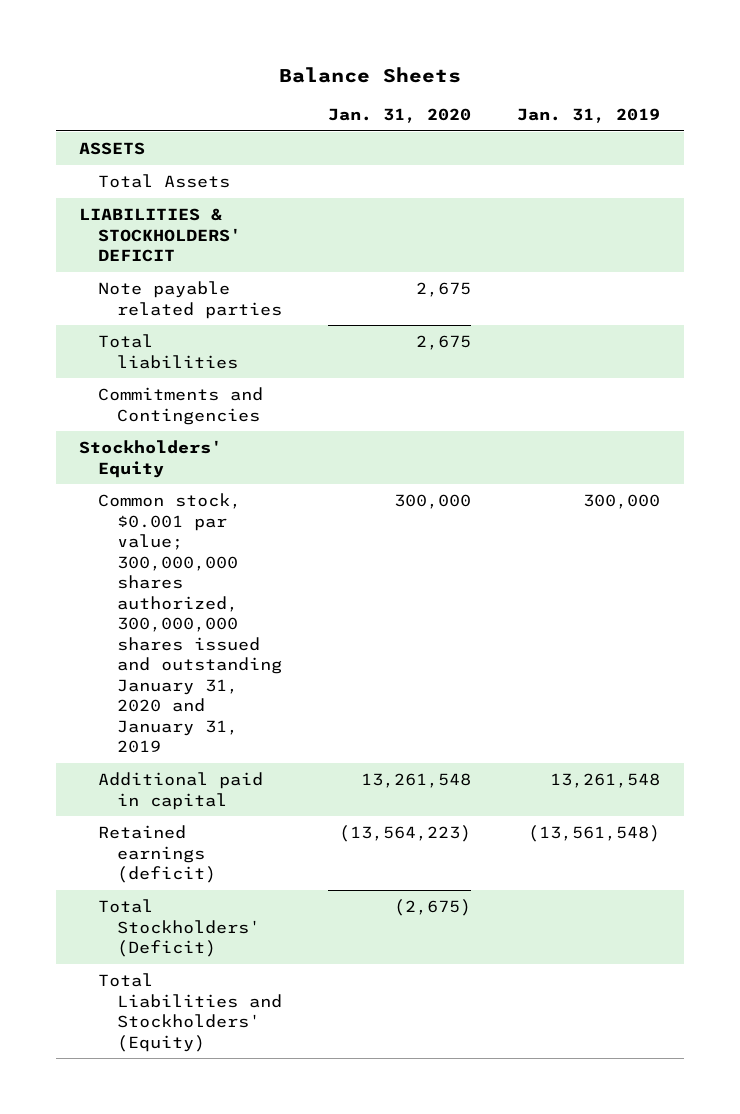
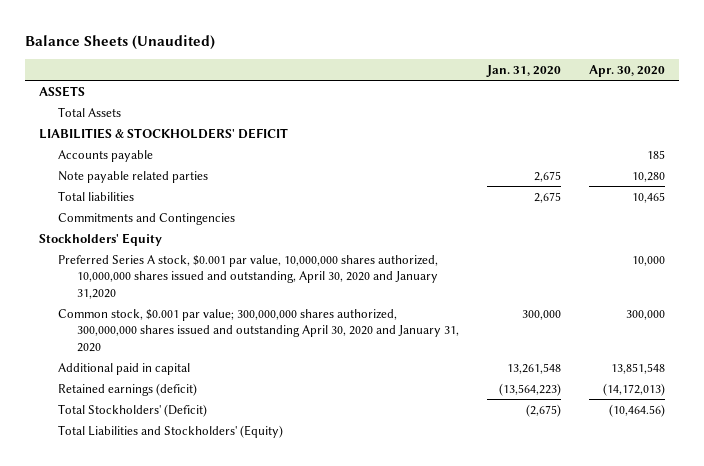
- Balance Sheets
+ Balance Sheets (Unaudited)
- | Jan. 31, 2020 | Jan. 31, 2019
+ | Jan. 31, 2020 | Apr. 30, 2020
+ Accounts payable | | 185
- Common stock, $0.001 par value; 300,000,000 shares authorized, 300,000,000 shares issued and outstanding January 31, 2020 and January 31, 2019 | 300,000 | 300,000
+ Preferred Series A stock, $0.001 par value, 10,000,000 shares authorized, 10,000,000 shares issued and outstanding, April 30, 2020 and January 31,2020 | | 10,000
+ Common stock, $0.001 par value; 300,000,000 shares authorized, 300,000,000 shares issued and outstanding April 30, 2020 and January 31, 2020 | 300,000 | 300,000

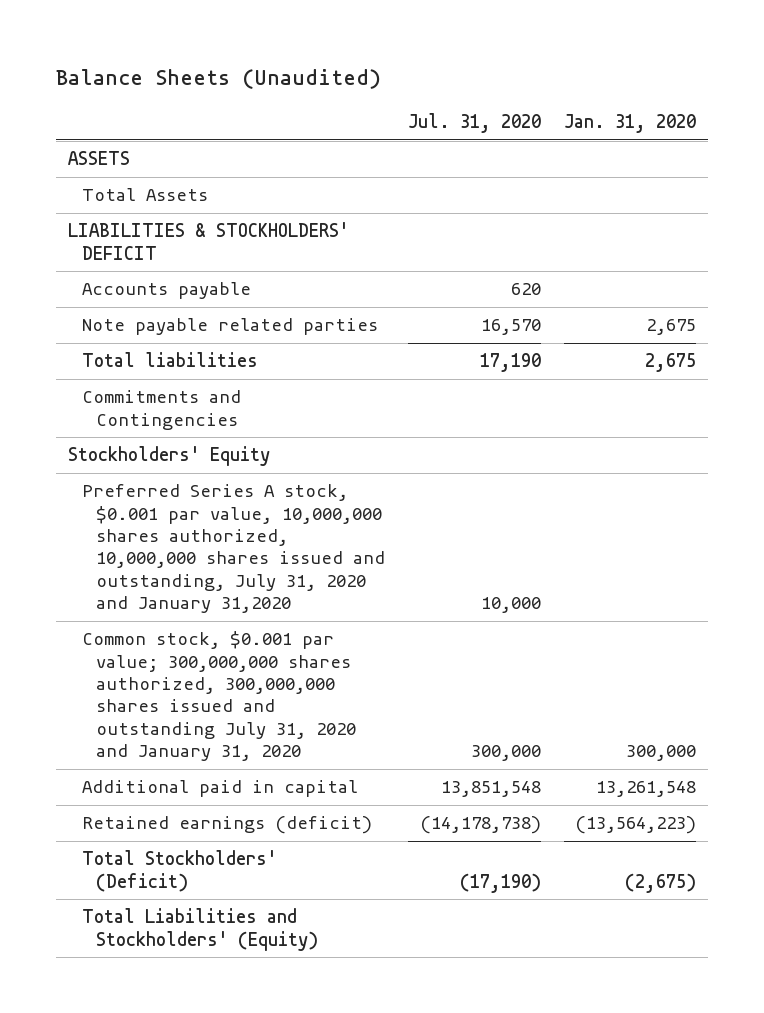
- | Jan. 31, 2020 | Apr. 30, 2020
+ | Jul. 31, 2020 | Jan. 31, 2020
- Preferred Series A stock, $0.001 par value, 10,000,000 shares authorized, 10,000,000 shares issued and outstanding, April 30, 2020 and January 31,2020 | | 10,000
- Common stock, $0.001 par value; 300,000,000 shares authorized, 300,000,000 shares issued and outstanding April 30, 2020 and January 31, 2020 | 300,000 | 300,000
+ Preferred Series A stock, $0.001 par value, 10,000,000 shares authorized, 10,000,000 shares issued and outstanding, July 31, 2020 and January 31,2020 | 10,000 |
+ Common stock, $0.001 par value; 300,000,000 shares authorized, 300,000,000 shares issued and outstanding July 31, 2020 and January 31, 2020 | 300,000 | 300,000

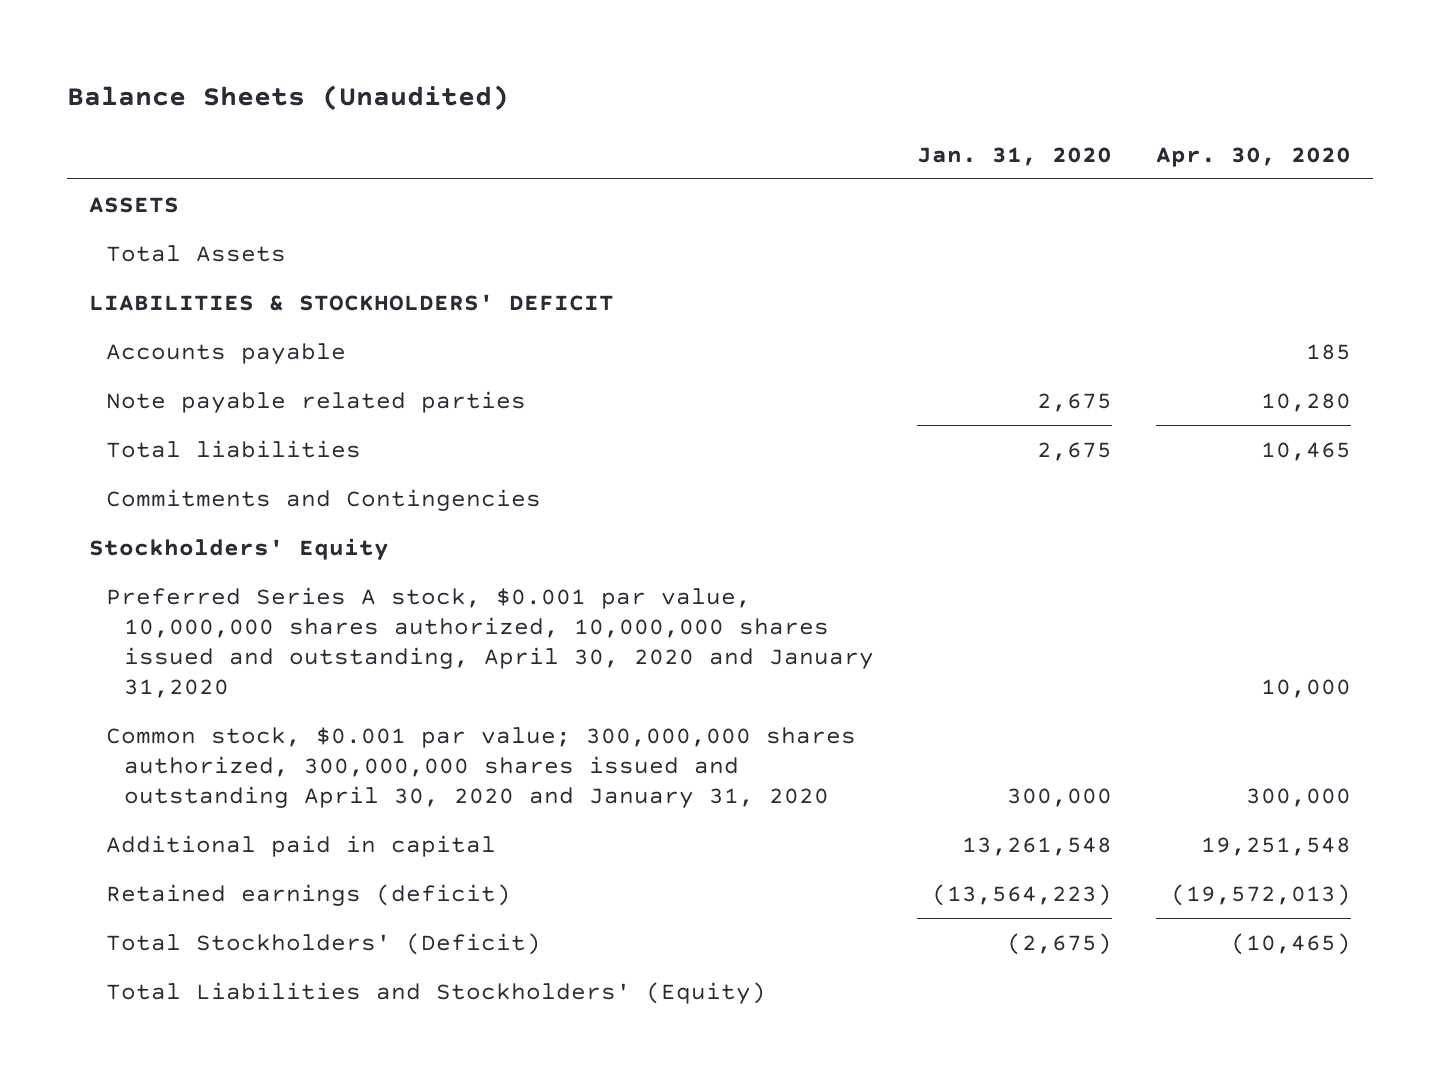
- | Jul. 31, 2020 | Jan. 31, 2020
+ | Jan. 31, 2020 | Apr. 30, 2020
- Preferred Series A stock, $0.001 par value, 10,000,000 shares authorized, 10,000,000 shares issued and outstanding, July 31, 2020 and January 31,2020 | 10,000 |
- Common stock, $0.001 par value; 300,000,000 shares authorized, 300,000,000 shares issued and outstanding July 31, 2020 and January 31, 2020 | 300,000 | 300,000
+ Preferred Series A stock, $0.001 par value, 10,000,000 shares authorized, 10,000,000 shares issued and outstanding, April 30, 2020 and January 31,2020 | | 10,000
+ Common stock, $0.001 par value; 300,000,000 shares authorized, 300,000,000 shares issued and outstanding April 30, 2020 and January 31, 2020 | 300,000 | 300,000

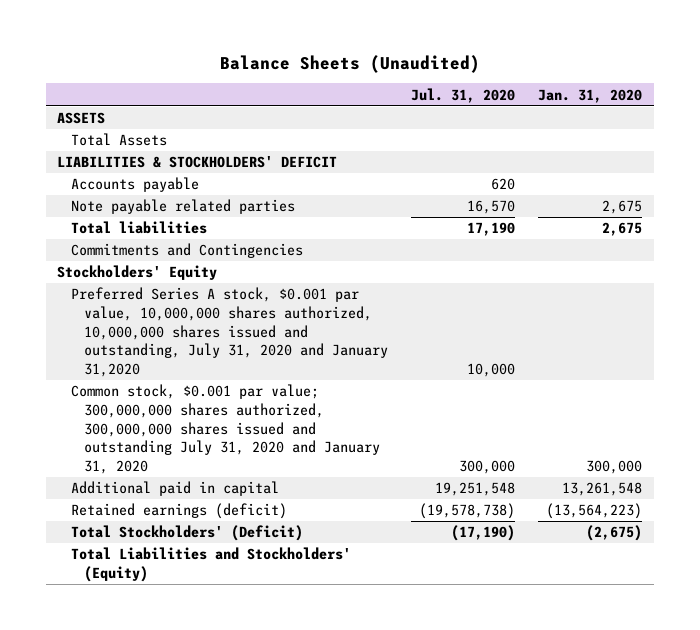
- | Jan. 31, 2020 | Apr. 30, 2020
+ | Jul. 31, 2020 | Jan. 31, 2020
- Preferred Series A stock, $0.001 par value, 10,000,000 shares authorized, 10,000,000 shares issued and outstanding, April 30, 2020 and January 31,2020 | | 10,000
- Common stock, $0.001 par value; 300,000,000 shares authorized, 300,000,000 shares issued and outstanding April 30, 2020 and January 31, 2020 | 300,000 | 300,000
+ Preferred Series A stock, $0.001 par value, 10,000,000 shares authorized, 10,000,000 shares issued and outstanding, July 31, 2020 and January 31,2020 | 10,000 |
+ Common stock, $0.001 par value; 300,000,000 shares authorized, 300,000,000 shares issued and outstanding July 31, 2020 and January 31, 2020 | 300,000 | 300,000

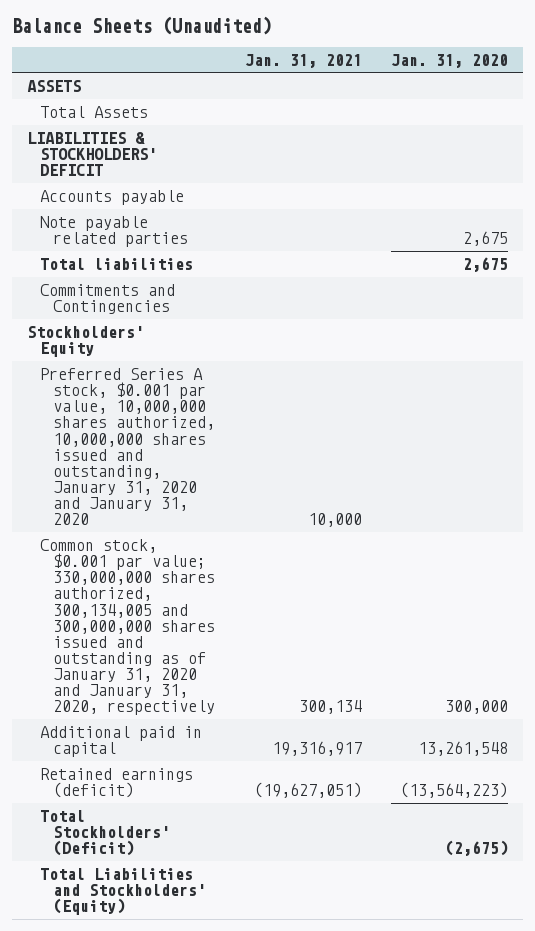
- | Jul. 31, 2020 | Jan. 31, 2020
+ | Jan. 31, 2021 | Jan. 31, 2020
- Preferred Series A stock, $0.001 par value, 10,000,000 shares authorized, 10,000,000 shares issued and outstanding, July 31, 2020 and January 31,2020 | 10,000 |
- Common stock, $0.001 par value; 300,000,000 shares authorized, 300,000,000 shares issued and outstanding July 31, 2020 and January 31, 2020 | 300,000 | 300,000
+ Preferred Series A stock, $0.001 par value, 10,000,000 shares authorized, 10,000,000 shares issued and outstanding, January 31, 2020 and January 31, 2020 | 10,000 |
+ Common stock, $0.001 par value; 330,000,000 shares authorized, 300,134,005 and 300,000,000 shares issued and outstanding as of January 31, 2020 and January 31, 2020, respectively | 300,134 | 300,000

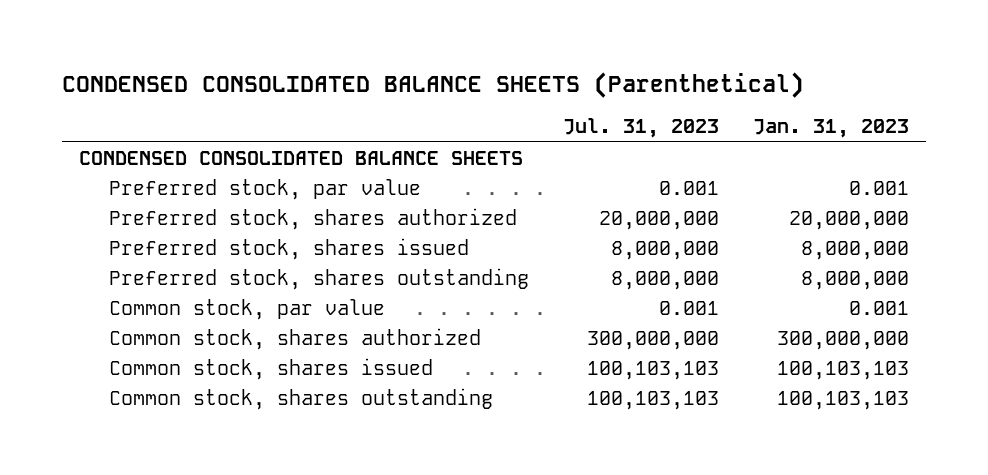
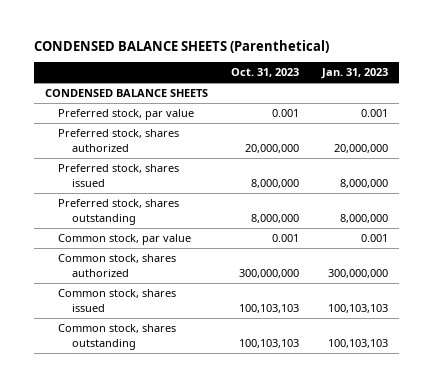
- CONDENSED CONSOLIDATED BALANCE SHEETS (Parenthetical)
+ CONDENSED BALANCE SHEETS (Parenthetical)
- | Jul. 31, 2023 | Jan. 31, 2023
+ | Oct. 31, 2023 | Jan. 31, 2023
- CONDENSED CONSOLIDATED BALANCE SHEETS
+ CONDENSED BALANCE SHEETS

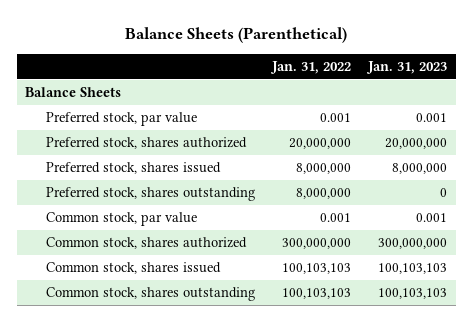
- CONDENSED BALANCE SHEETS (Parenthetical)
+ Balance Sheets (Parenthetical)
- | Oct. 31, 2023 | Jan. 31, 2023
+ | Jan. 31, 2022 | Jan. 31, 2023
- CONDENSED BALANCE SHEETS
+ Balance Sheets
- Preferred stock, shares outstanding | 8,000,000 | 8,000,000
+ Preferred stock, shares outstanding | 8,000,000 | 0

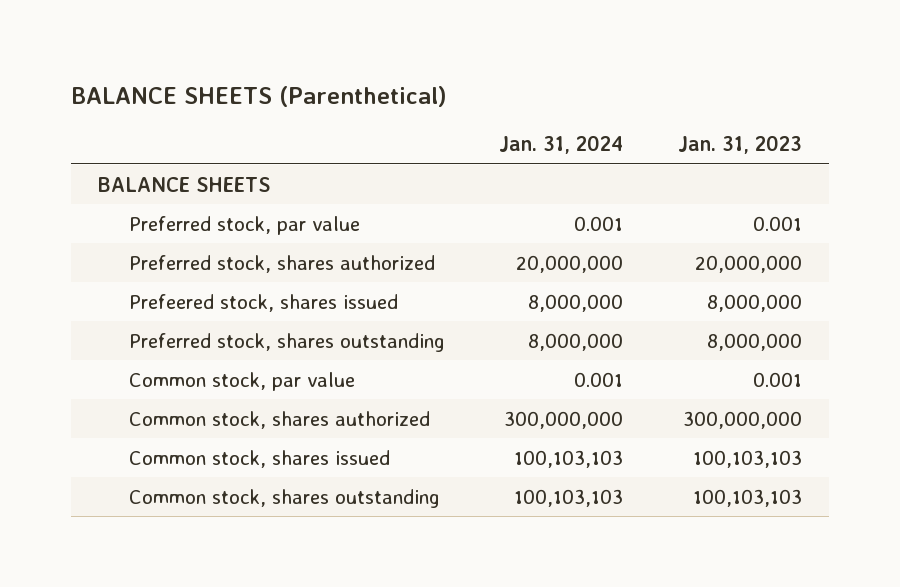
- Balance Sheets (Parenthetical)
+ BALANCE SHEETS (Parenthetical)
- | Jan. 31, 2022 | Jan. 31, 2023
+ | Jan. 31, 2024 | Jan. 31, 2023
- Balance Sheets
+ BALANCE SHEETS
- Preferred stock, shares issued | 8,000,000 | 8,000,000
- Preferred stock, shares outstanding | 8,000,000 | 0
+ Prefeered stock, shares issued | 8,000,000 | 8,000,000
+ Preferred stock, shares outstanding | 8,000,000 | 8,000,000

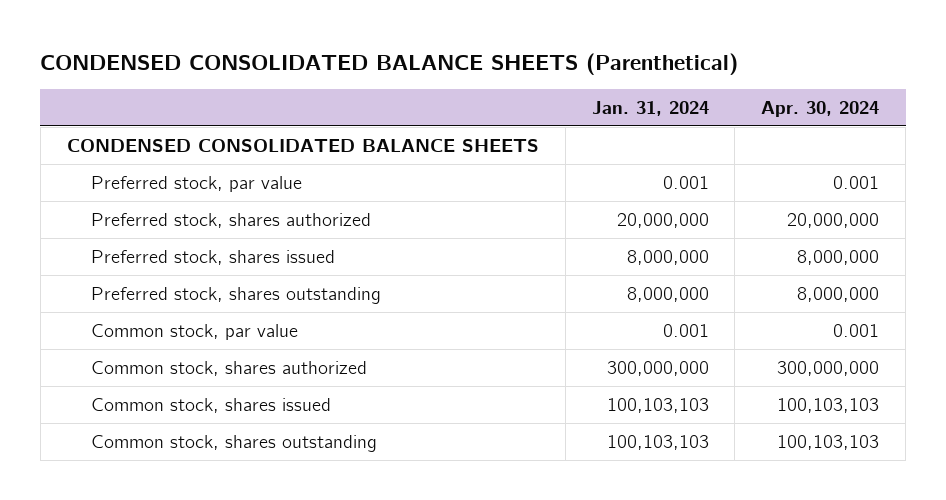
- BALANCE SHEETS (Parenthetical)
+ CONDENSED CONSOLIDATED BALANCE SHEETS (Parenthetical)
- | Jan. 31, 2024 | Jan. 31, 2023
+ | Jan. 31, 2024 | Apr. 30, 2024
- BALANCE SHEETS
+ CONDENSED CONSOLIDATED BALANCE SHEETS
- Prefeered stock, shares issued | 8,000,000 | 8,000,000
+ Preferred stock, shares issued | 8,000,000 | 8,000,000

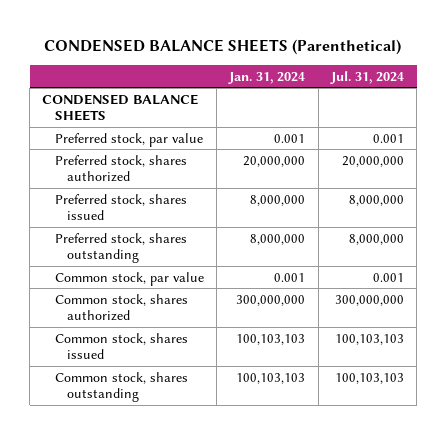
- CONDENSED CONSOLIDATED BALANCE SHEETS (Parenthetical)
+ CONDENSED BALANCE SHEETS (Parenthetical)
- | Jan. 31, 2024 | Apr. 30, 2024
+ | Jan. 31, 2024 | Jul. 31, 2024
- CONDENSED CONSOLIDATED BALANCE SHEETS
+ CONDENSED BALANCE SHEETS

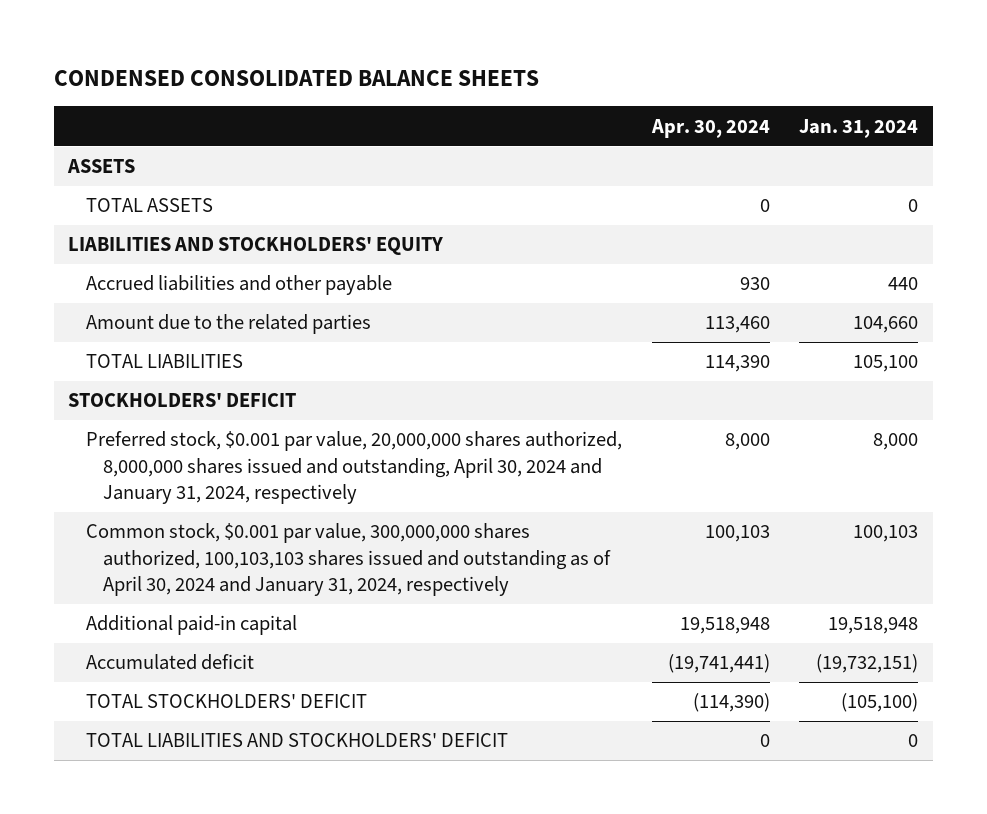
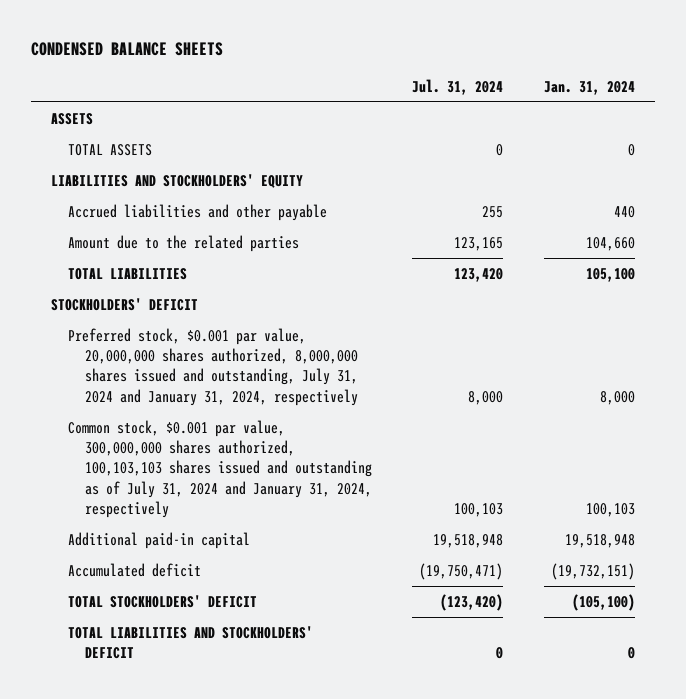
- CONDENSED CONSOLIDATED BALANCE SHEETS
+ CONDENSED BALANCE SHEETS
- | Apr. 30, 2024 | Jan. 31, 2024
+ | Jul. 31, 2024 | Jan. 31, 2024
- Preferred stock, $0.001 par value, 20,000,000 shares authorized, 8,000,000 shares issued and outstanding, April 30, 2024 and January 31, 2024, respectively | 8,000 | 8,000
- Common stock, $0.001 par value, 300,000,000 shares authorized, 100,103,103 shares issued and outstanding as of April 30, 2024 and January 31, 2024, respectively | 100,103 | 100,103
+ Preferred stock, $0.001 par value, 20,000,000 shares authorized, 8,000,000 shares issued and outstanding, July 31, 2024 and January 31, 2024, respectively | 8,000 | 8,000
+ Common stock, $0.001 par value, 300,000,000 shares authorized, 100,103,103 shares issued and outstanding as of July 31, 2024 and January 31, 2024, respectively | 100,103 | 100,103

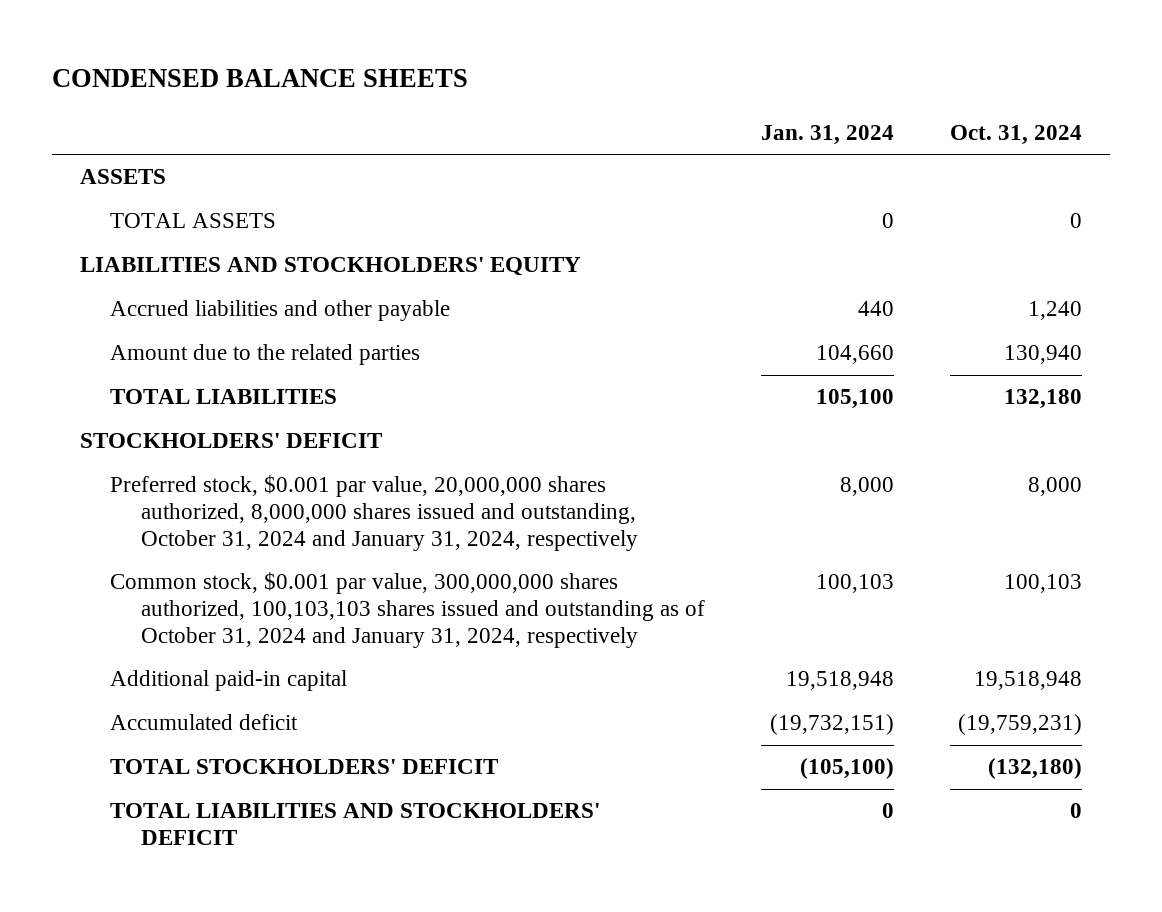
- | Jul. 31, 2024 | Jan. 31, 2024
+ | Jan. 31, 2024 | Oct. 31, 2024
- Preferred stock, $0.001 par value, 20,000,000 shares authorized, 8,000,000 shares issued and outstanding, July 31, 2024 and January 31, 2024, respectively | 8,000 | 8,000
- Common stock, $0.001 par value, 300,000,000 shares authorized, 100,103,103 shares issued and outstanding as of July 31, 2024 and January 31, 2024, respectively | 100,103 | 100,103
+ Preferred stock, $0.001 par value, 20,000,000 shares authorized, 8,000,000 shares issued and outstanding, October 31, 2024 and January 31, 2024, respectively | 8,000 | 8,000
+ Common stock, $0.001 par value, 300,000,000 shares authorized, 100,103,103 shares issued and outstanding as of October 31, 2024 and January 31, 2024, respectively | 100,103 | 100,103

